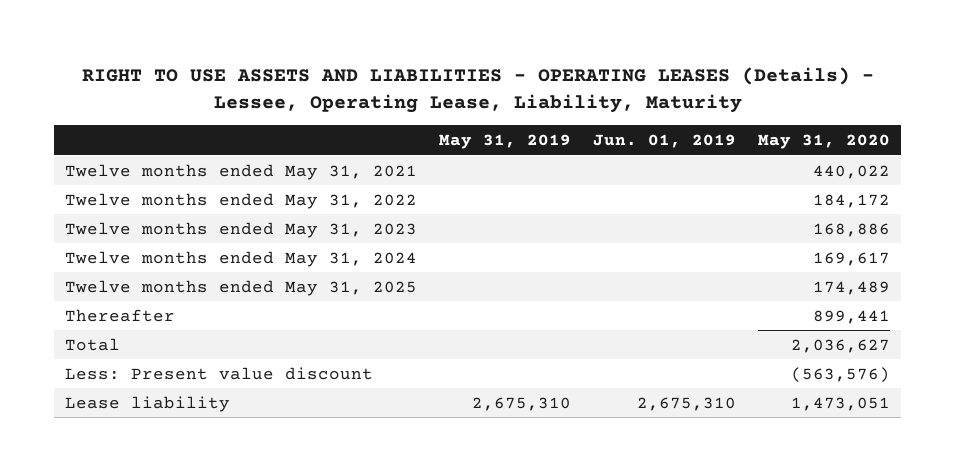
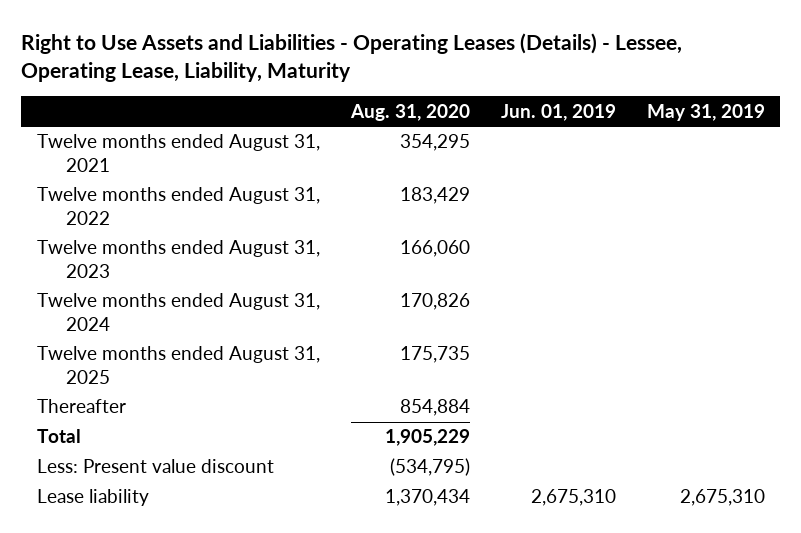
- RIGHT TO USE ASSETS AND LIABILITIES - OPERATING LEASES (Details) - Lessee, Operating Lease, Liability, Maturity
+ Right to Use Assets and Liabilities - Operating Leases (Details) - Lessee, Operating Lease, Liability, Maturity
- | May 31, 2019 | Jun. 01, 2019 | May 31, 2020
+ | Aug. 31, 2020 | Jun. 01, 2019 | May 31, 2019
- Twelve months ended May 31, 2021 | | | 440,022
- Twelve months ended May 31, 2022 | | | 184,172
- Twelve months ended May 31, 2023 | | | 168,886
- Twelve months ended May 31, 2024 | | | 169,617
- Twelve months ended May 31, 2025 | | | 174,489
+ Twelve months ended August 31, 2021 | 354,295 | |
+ Twelve months ended August 31, 2022 | 183,429 | |
+ Twelve months ended August 31, 2023 | 166,060 | |
+ Twelve months ended August 31, 2024 | 170,826 | |
+ Twelve months ended August 31, 2025 | 175,735 | |

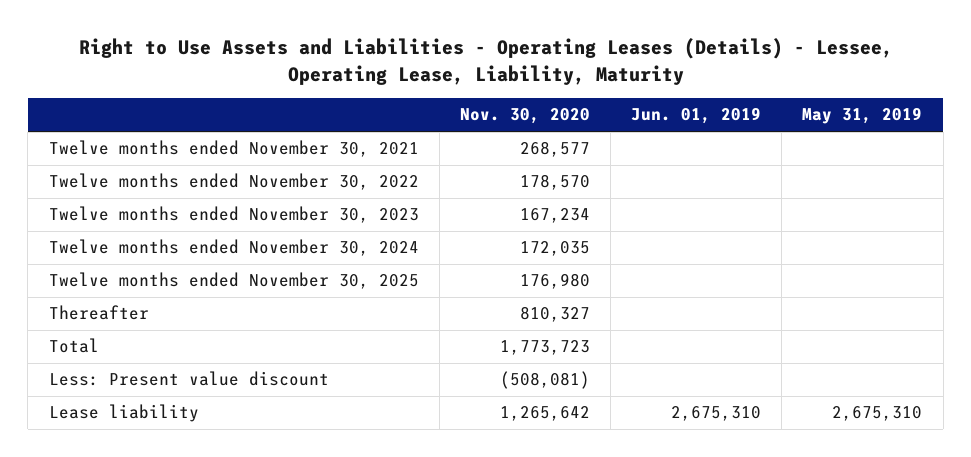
- | Aug. 31, 2020 | Jun. 01, 2019 | May 31, 2019
+ | Nov. 30, 2020 | Jun. 01, 2019 | May 31, 2019
- Twelve months ended August 31, 2021 | 354,295 | |
- Twelve months ended August 31, 2022 | 183,429 | |
- Twelve months ended August 31, 2023 | 166,060 | |
- Twelve months ended August 31, 2024 | 170,826 | |
- Twelve months ended August 31, 2025 | 175,735 | |
+ Twelve months ended November 30, 2021 | 268,577 | |
+ Twelve months ended November 30, 2022 | 178,570 | |
+ Twelve months ended November 30, 2023 | 167,234 | |
+ Twelve months ended November 30, 2024 | 172,035 | |
+ Twelve months ended November 30, 2025 | 176,980 | |

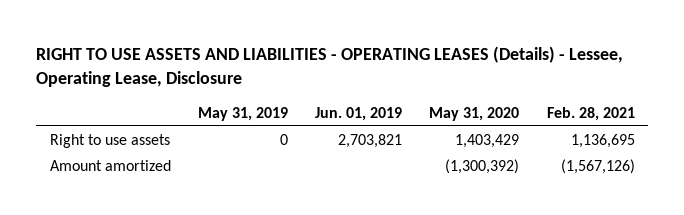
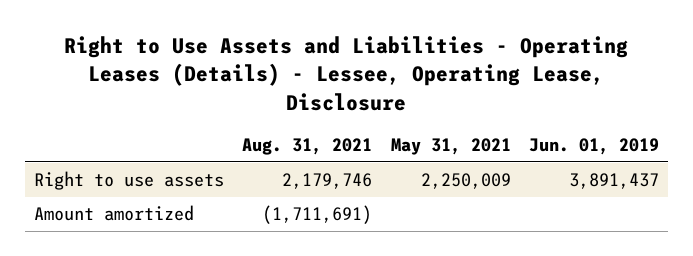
- RIGHT TO USE ASSETS AND LIABILITIES - OPERATING LEASES (Details) - Lessee, Operating Lease, Disclosure
+ Right to Use Assets and Liabilities - Operating Leases (Details) - Lessee, Operating Lease, Disclosure
- | May 31, 2019 | Jun. 01, 2019 | May 31, 2020 | Feb. 28, 2021
+ | Aug. 31, 2021 | May 31, 2021 | Jun. 01, 2019
- Right to use assets | 0 | 2,703,821 | 1,403,429 | 1,136,695
+ Right to use assets | 2,179,746 | 2,250,009 | 3,891,437

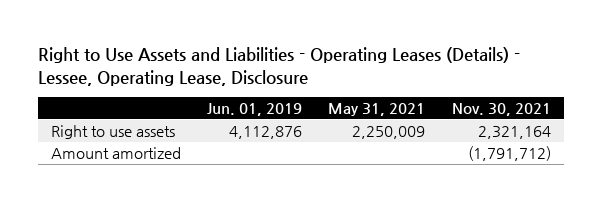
- | Aug. 31, 2021 | May 31, 2021 | Jun. 01, 2019
+ | Jun. 01, 2019 | May 31, 2021 | Nov. 30, 2021
- Right to use assets | 2,179,746 | 2,250,009 | 3,891,437
+ Right to use assets | 4,112,876 | 2,250,009 | 2,321,164

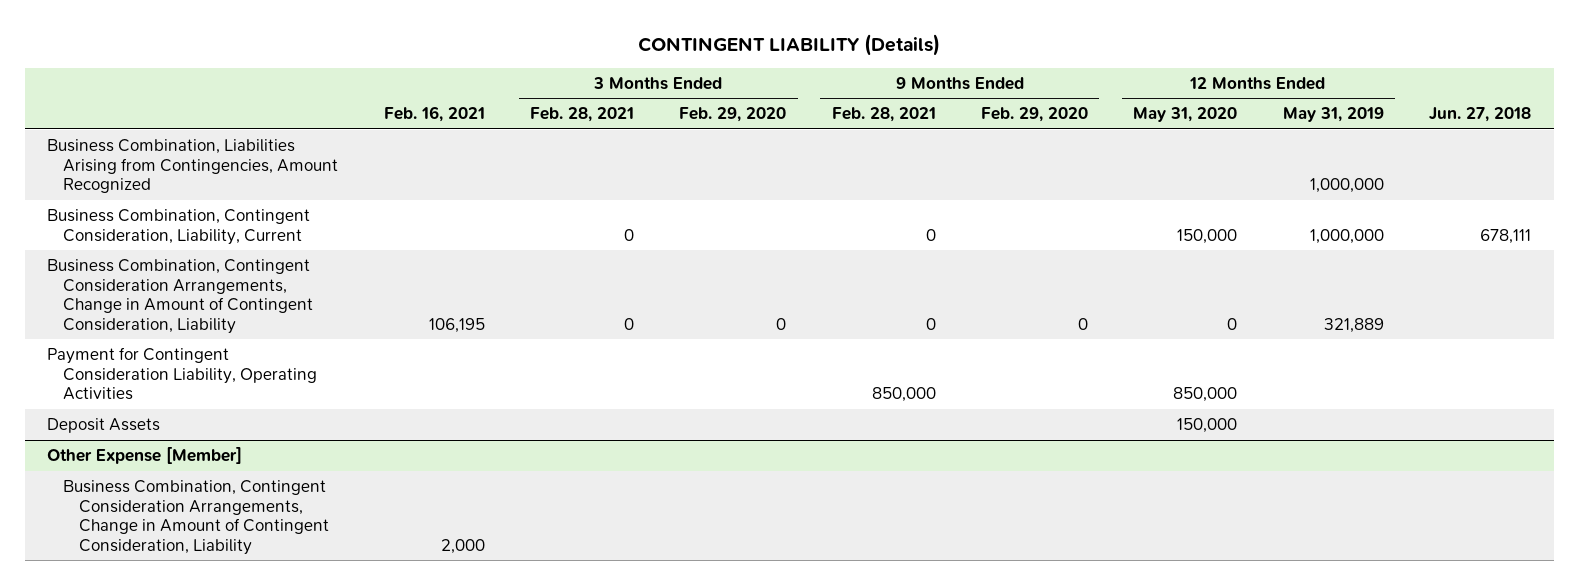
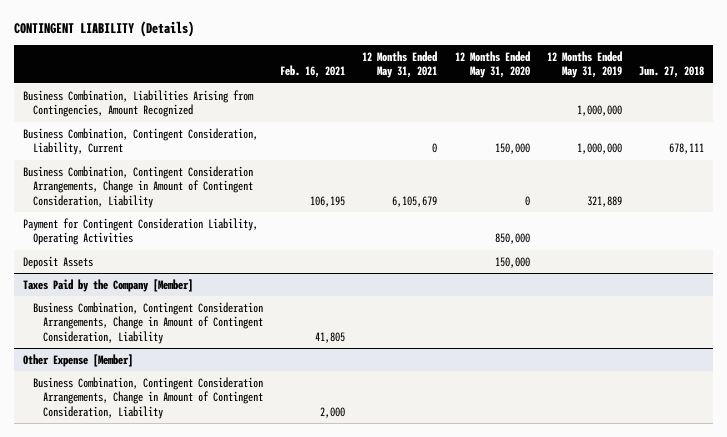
- | Feb. 16, 2021 | 3 Months Ended Feb. 28, 2021 | 3 Months Ended Feb. 29, 2020 | 9 Months Ended Feb. 28, 2021 | 9 Months Ended Feb. 29, 2020 | 12 Months Ended May 31, 2020 | 12 Months Ended May 31, 2019 | Jun. 27, 2018
+ | Feb. 16, 2021 | 12 Months Ended May 31, 2021 | 12 Months Ended May 31, 2020 | 12 Months Ended May 31, 2019 | Jun. 27, 2018
+ Taxes Paid by the Company [Member]
+ Business Combination, Contingent Consideration Arrangements, Change in Amount of Contingent Consideration, Liability | 41,805 | | | |

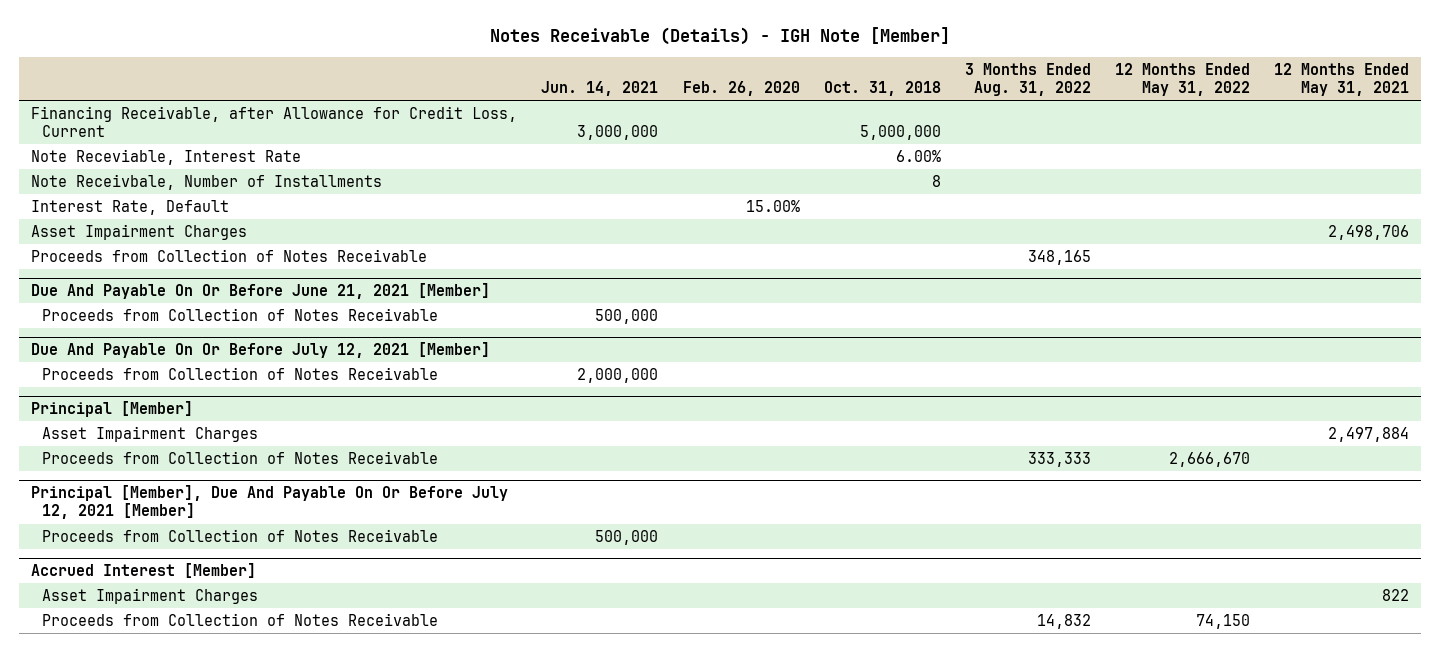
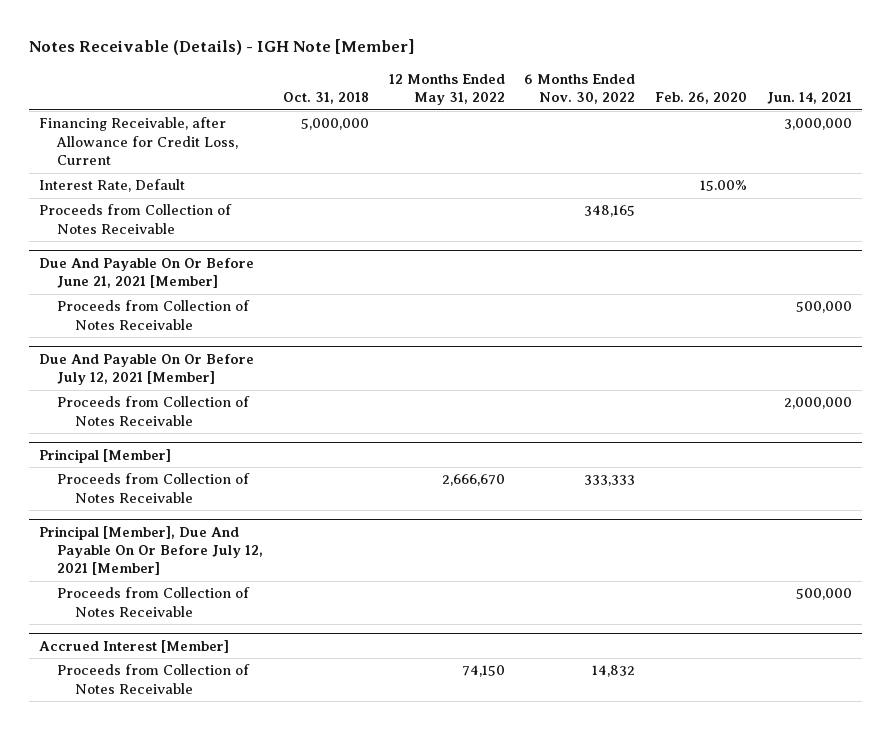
- | Jun. 14, 2021 | Feb. 26, 2020 | Oct. 31, 2018 | 3 Months Ended Aug. 31, 2022 | 12 Months Ended May 31, 2022 | 12 Months Ended May 31, 2021
+ | Oct. 31, 2018 | 12 Months Ended May 31, 2022 | 6 Months Ended Nov. 30, 2022 | Feb. 26, 2020 | Jun. 14, 2021
- Note Receviable, Interest Rate | | | 6.00% | | |
- Note Receivbale, Number of Installments | | | 8 | | |
- Asset Impairment Charges | | | | | | 2,498,706
@ Principal [Member]
- Asset Impairment Charges | | | | | | 2,497,884
@ Accrued Interest [Member]
- Asset Impairment Charges | | | | | | 822

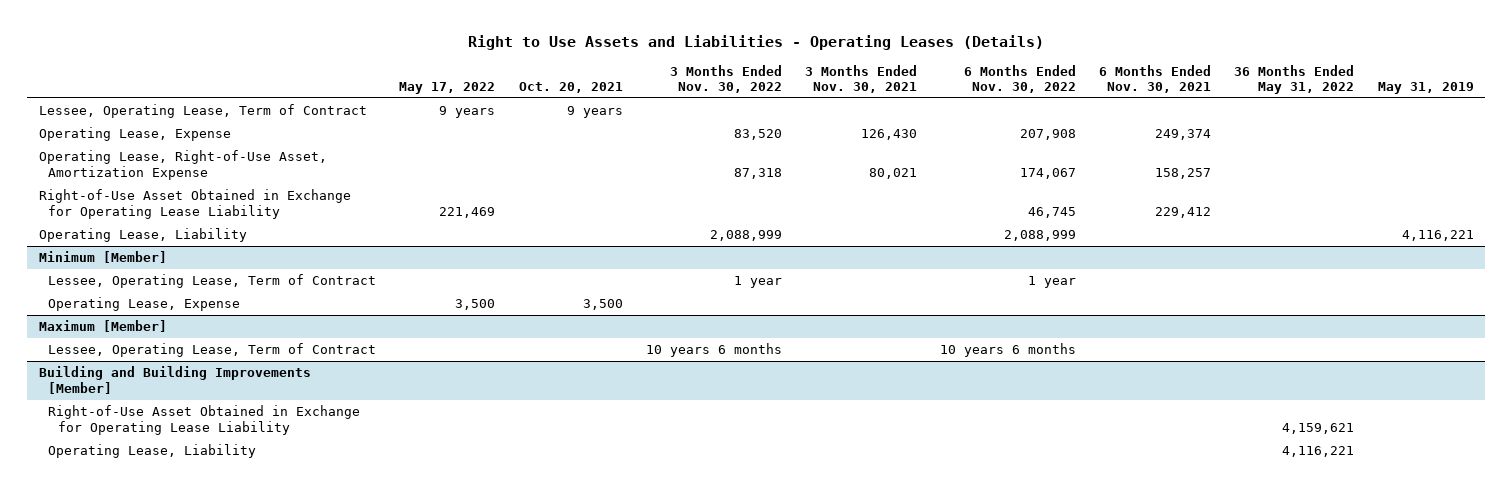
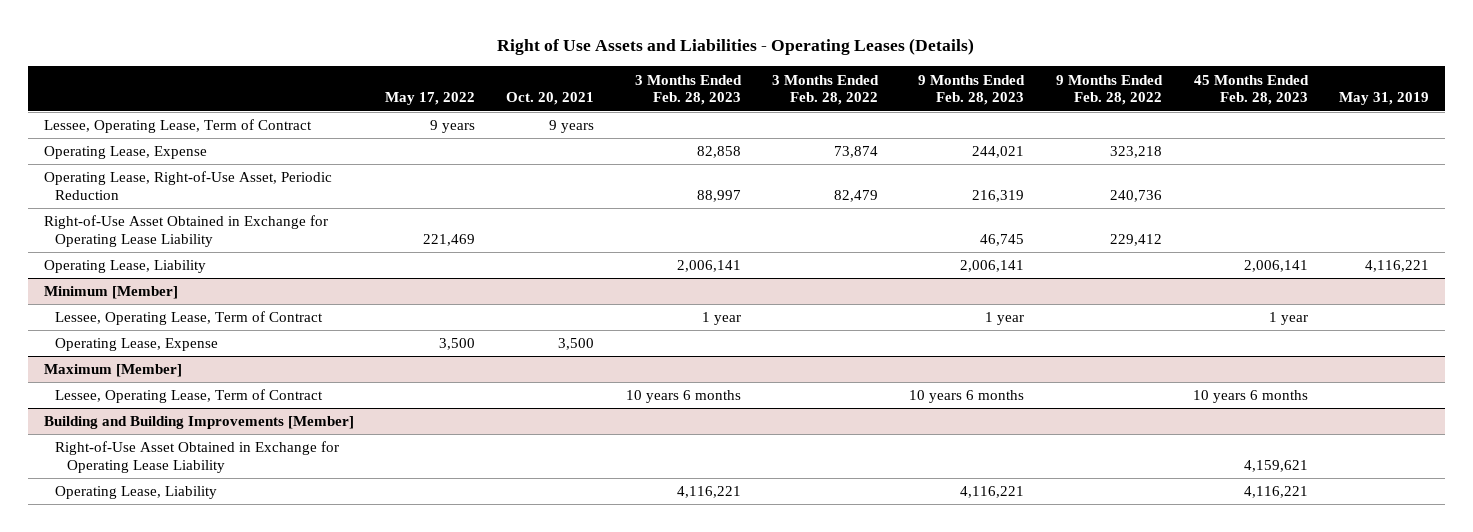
- Right to Use Assets and Liabilities - Operating Leases (Details)
+ Right of Use Assets and Liabilities - Operating Leases (Details)
- | May 17, 2022 | Oct. 20, 2021 | 3 Months Ended Nov. 30, 2022 | 3 Months Ended Nov. 30, 2021 | 6 Months Ended Nov. 30, 2022 | 6 Months Ended Nov. 30, 2021 | 36 Months Ended May 31, 2022 | May 31, 2019
+ | May 17, 2022 | Oct. 20, 2021 | 3 Months Ended Feb. 28, 2023 | 3 Months Ended Feb. 28, 2022 | 9 Months Ended Feb. 28, 2023 | 9 Months Ended Feb. 28, 2022 | 45 Months Ended Feb. 28, 2023 | May 31, 2019
- Operating Lease, Right-of-Use Asset, Amortization Expense | | | 87,318 | 80,021 | 174,067 | 158,257 | |
+ Operating Lease, Right-of-Use Asset, Periodic Reduction | | | 88,997 | 82,479 | 216,319 | 240,736 | |

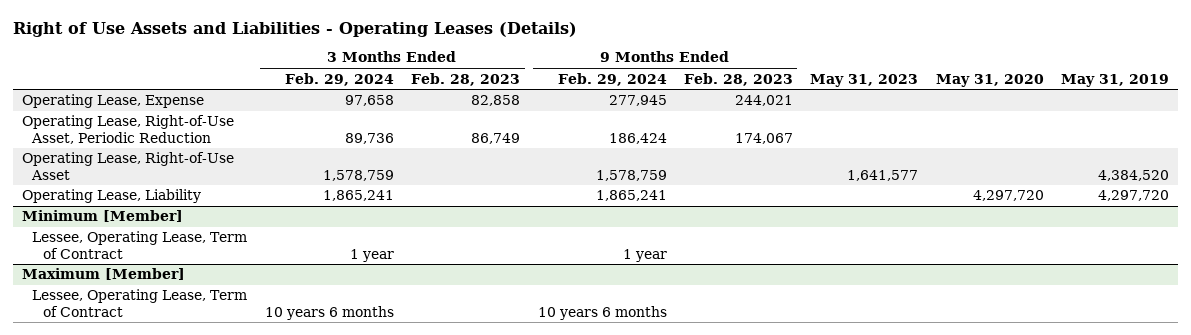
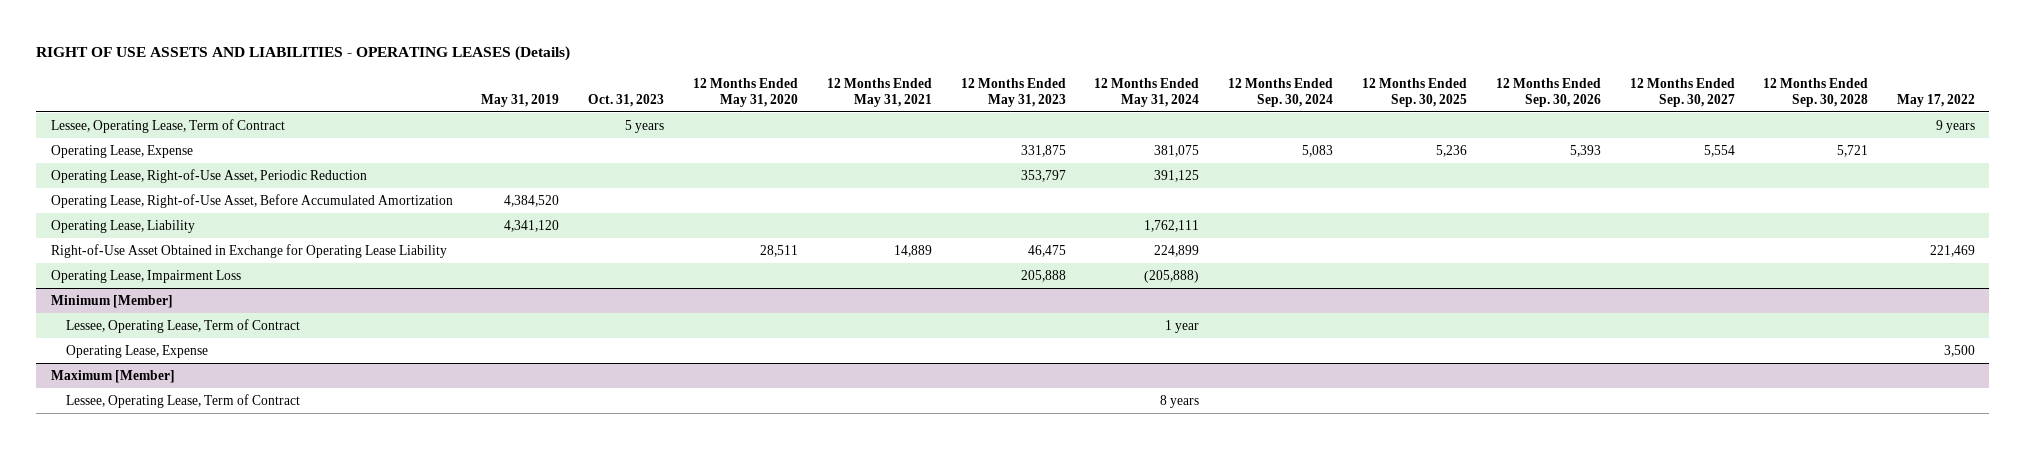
- Right of Use Assets and Liabilities - Operating Leases (Details)
+ RIGHT OF USE ASSETS AND LIABILITIES - OPERATING LEASES (Details)
- | 3 Months Ended Feb. 29, 2024 | 3 Months Ended Feb. 28, 2023 | 9 Months Ended Feb. 29, 2024 | 9 Months Ended Feb. 28, 2023 | May 31, 2023 | May 31, 2020 | May 31, 2019
+ | May 31, 2019 | Oct. 31, 2023 | 12 Months Ended May 31, 2020 | 12 Months Ended May 31, 2021 | 12 Months Ended May 31, 2023 | 12 Months Ended May 31, 2024 | 12 Months Ended Sep. 30, 2024 | 12 Months Ended Sep. 30, 2025 | 12 Months Ended Sep. 30, 2026 | 12 Months Ended Sep. 30, 2027 | 12 Months Ended Sep. 30, 2028 | May 17, 2022
+ Lessee, Operating Lease, Term of Contract | | 5 years | | | | | | | | | | 9 years
- Operating Lease, Right-of-Use Asset | 1,578,759 | | 1,578,759 | | 1,641,577 | | 4,384,520
- Operating Lease, Liability | 1,865,241 | | 1,865,241 | | | 4,297,720 | 4,297,720
+ Operating Lease, Right-of-Use Asset, Before Accumulated Amortization | 4,384,520 | | | | | | | | | | |
+ Operating Lease, Liability | 4,341,120 | | | | | 1,762,111 | | | | | |
+ Right-of-Use Asset Obtained in Exchange for Operating Lease Liability | | | 28,511 | 14,889 | 46,475 | 224,899 | | | | | | 221,469
+ Operating Lease, Impairment Loss | | | | | 205,888 | (205,888) | | | | | |
@ Minimum [Member]
+ Operating Lease, Expense | | | | | | | | | | | | 3,500

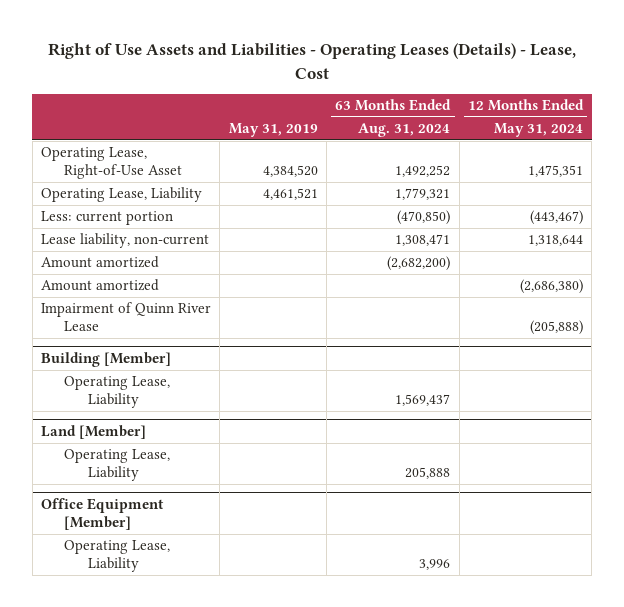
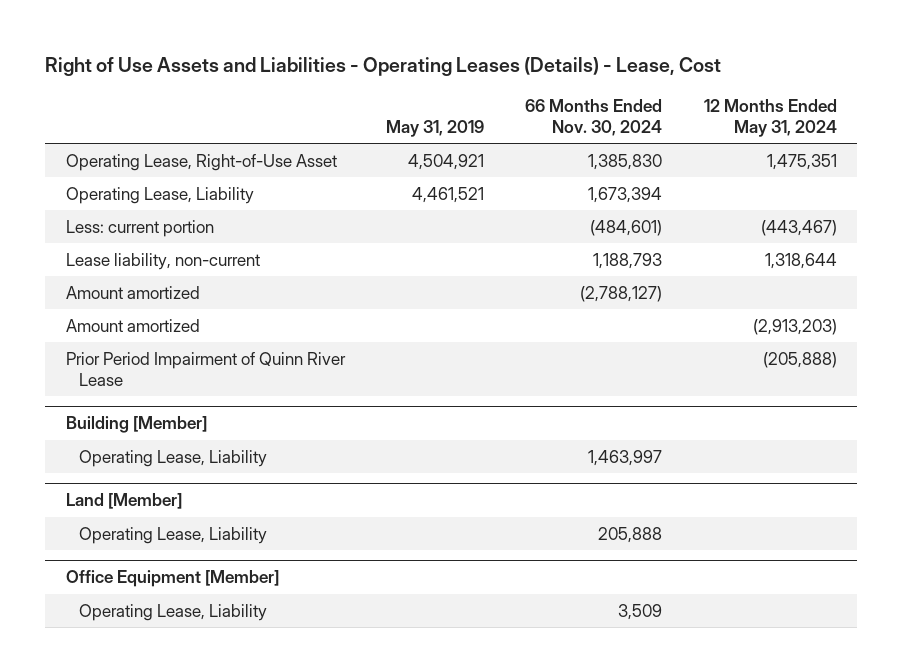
- | May 31, 2019 | 63 Months Ended Aug. 31, 2024 | 12 Months Ended May 31, 2024
+ | May 31, 2019 | 66 Months Ended Nov. 30, 2024 | 12 Months Ended May 31, 2024
- Operating Lease, Right-of-Use Asset | 4,384,520 | 1,492,252 | 1,475,351
+ Operating Lease, Right-of-Use Asset | 4,504,921 | 1,385,830 | 1,475,351
- Amount amortized | | | (2,686,380)
- Impairment of Quinn River Lease | | | (205,888)
+ Amount amortized | | | (2,913,203)
+ Prior Period Impairment of Quinn River Lease | | | (205,888)

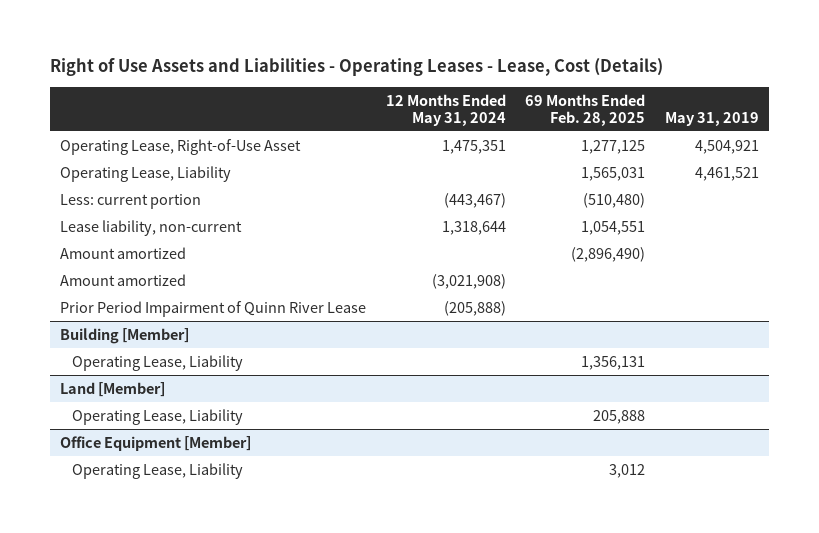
- Right of Use Assets and Liabilities - Operating Leases (Details) - Lease, Cost
+ Right of Use Assets and Liabilities - Operating Leases - Lease, Cost (Details)
- | May 31, 2019 | 66 Months Ended Nov. 30, 2024 | 12 Months Ended May 31, 2024
+ | 12 Months Ended May 31, 2024 | 69 Months Ended Feb. 28, 2025 | May 31, 2019
- Amount amortized | | | (2,913,203)
+ Amount amortized | (3,021,908) | |

